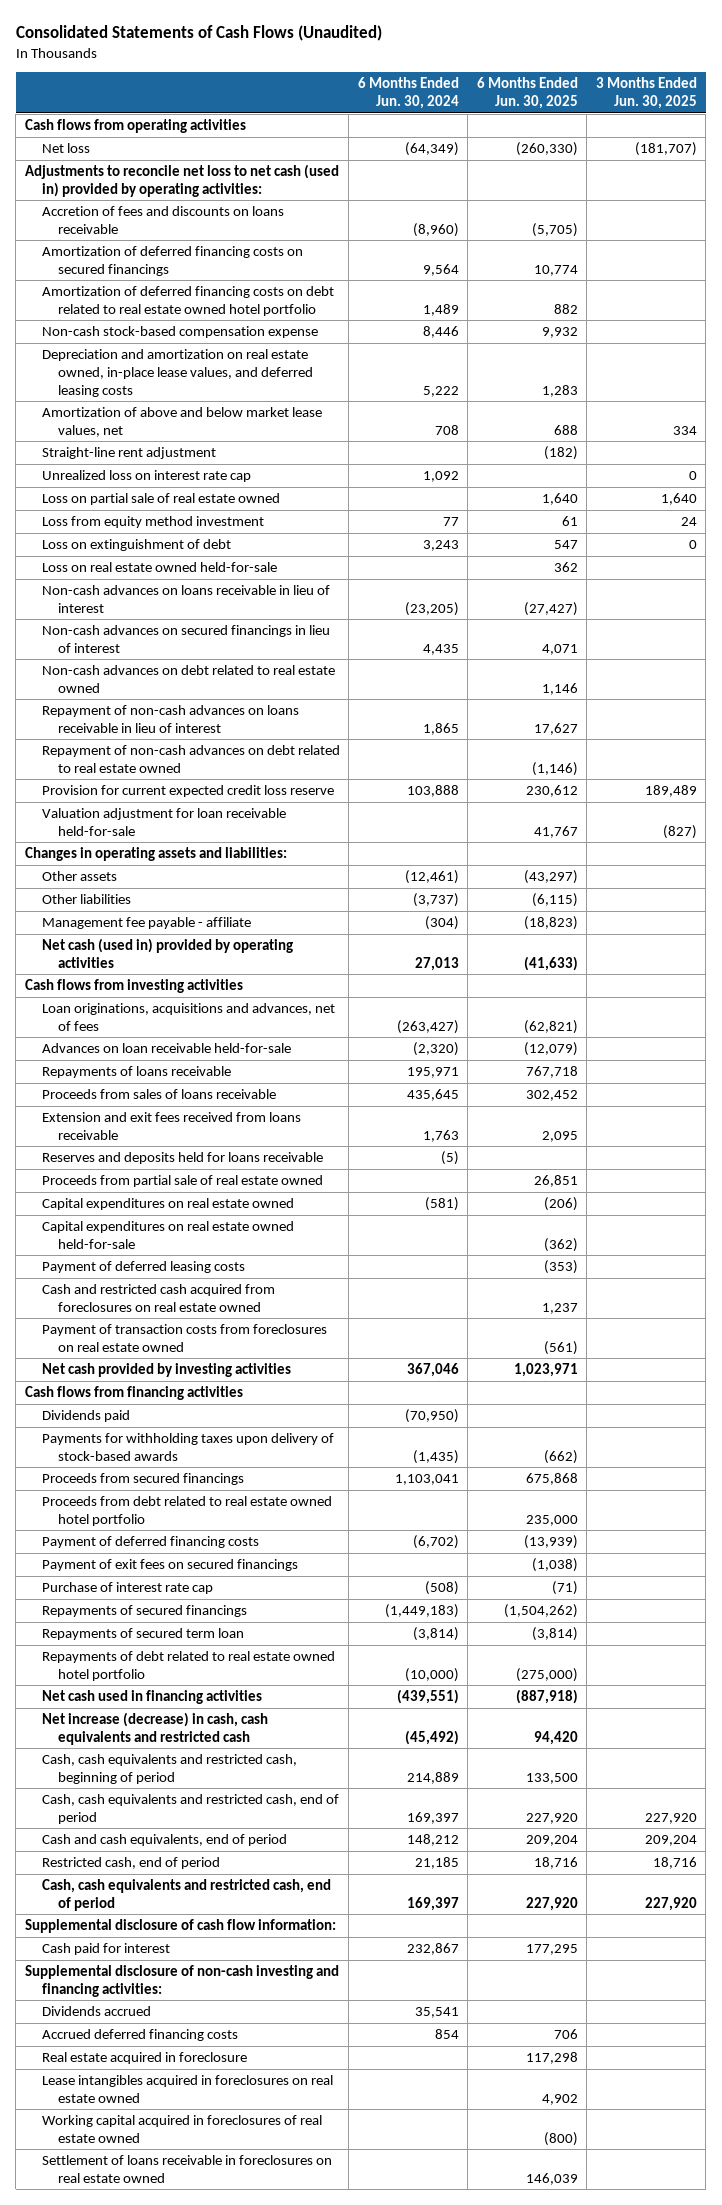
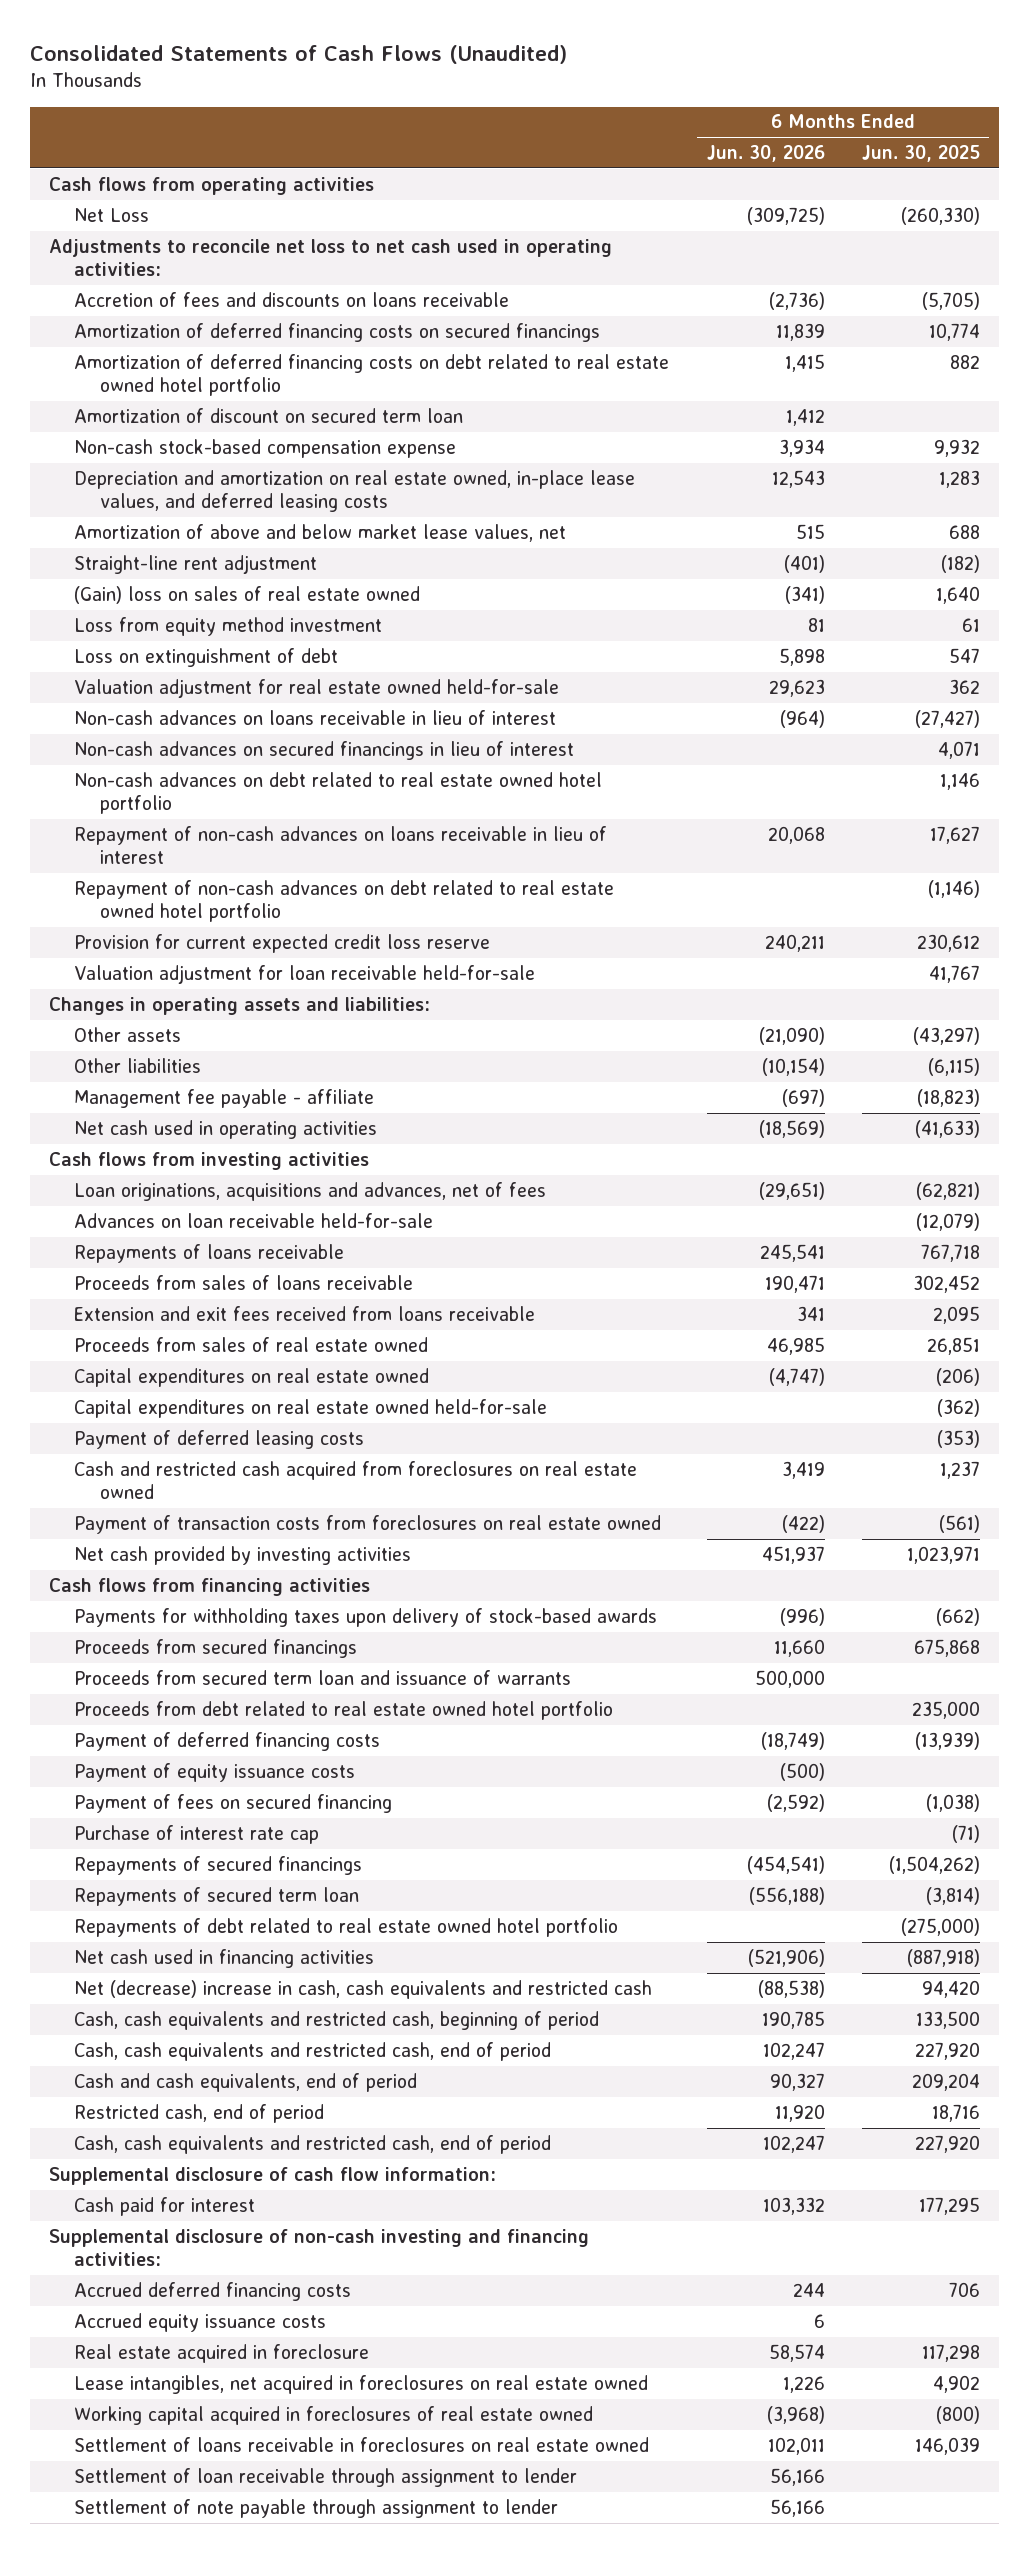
- | 6 Months Ended Jun. 30, 2024 | 6 Months Ended Jun. 30, 2025 | 3 Months Ended Jun. 30, 2025
+ | 6 Months Ended Jun. 30, 2026 | 6 Months Ended Jun. 30, 2025
- Net loss | (64,349) | (260,330) | (181,707)
- Adjustments to reconcile net loss to net cash (used in) provided by operating activities:
+ Net Loss | (309,725) | (260,330)
+ Adjustments to reconcile net loss to net cash used in operating activities:
+ Amortization of discount on secured term loan | 1,412 |
- Unrealized loss on interest rate cap | 1,092 | | 0
- Loss on partial sale of real estate owned | | 1,640 | 1,640
+ (Gain) loss on sales of real estate owned | (341) | 1,640
- Loss on real estate owned held-for-sale | | 362 |
+ Valuation adjustment for real estate owned held-for-sale | 29,623 | 362
- Non-cash advances on debt related to real estate owned | | 1,146 |
+ Non-cash advances on debt related to real estate owned hotel portfolio | | 1,146
- Repayment of non-cash advances on debt related to real estate owned | | (1,146) |
+ Repayment of non-cash advances on debt related to real estate owned hotel portfolio | | (1,146)
- Net cash (used in) provided by operating activities | 27,013 | (41,633) |
+ Net cash used in operating activities | (18,569) | (41,633)
- Reserves and deposits held for loans receivable | (5) | |
- Proceeds from partial sale of real estate owned | | 26,851 |
+ Proceeds from sales of real estate owned | 46,985 | 26,851
- Dividends paid | (70,950) | |
+ Proceeds from secured term loan and issuance of warrants | 500,000 |
- Payment of exit fees on secured financings | | (1,038) |
+ Payment of equity issuance costs | (500) |
+ Payment of fees on secured financing | (2,592) | (1,038)
- Net increase (decrease) in cash, cash equivalents and restricted cash | (45,492) | 94,420 |
+ Net (decrease) increase in cash, cash equivalents and restricted cash | (88,538) | 94,420
- Dividends accrued | 35,541 | |
+ Accrued equity issuance costs | 6 |
- Lease intangibles acquired in foreclosures on real estate owned | | 4,902 |
+ Lease intangibles, net acquired in foreclosures on real estate owned | 1,226 | 4,902
+ Settlement of loan receivable through assignment to lender | 56,166 |
+ Settlement of note payable through assignment to lender | 56,166 |

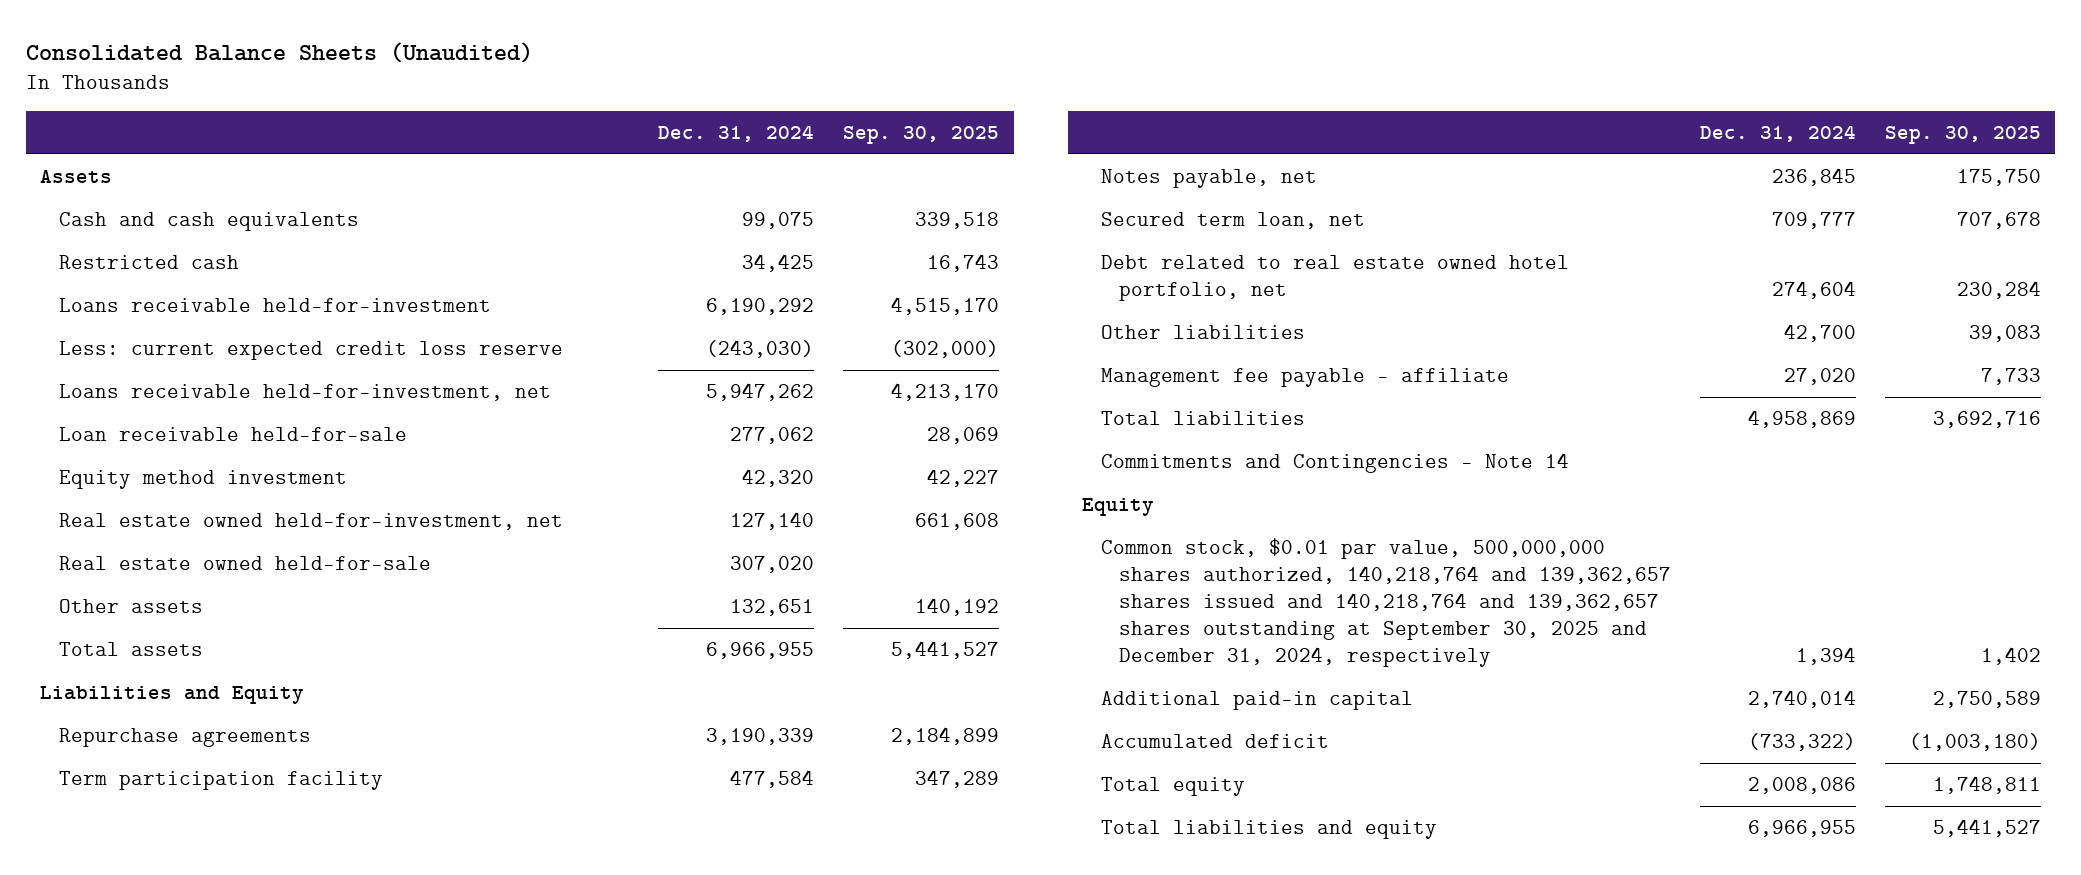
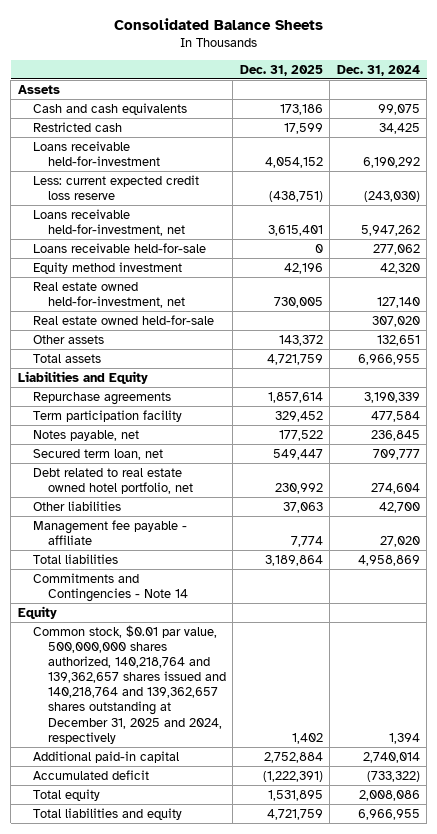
- Consolidated Balance Sheets (Unaudited)
+ Consolidated Balance Sheets
- | Dec. 31, 2024 | Sep. 30, 2025
+ | Dec. 31, 2025 | Dec. 31, 2024
- Loan receivable held-for-sale | 277,062 | 28,069
+ Loans receivable held-for-sale | 0 | 277,062
- Common stock, $0.01 par value, 500,000,000 shares authorized, 140,218,764 and 139,362,657 shares issued and 140,218,764 and 139,362,657 shares outstanding at September 30, 2025 and December 31, 2024, respectively | 1,394 | 1,402
+ Common stock, $0.01 par value, 500,000,000 shares authorized, 140,218,764 and 139,362,657 shares issued and 140,218,764 and 139,362,657 shares outstanding at December 31, 2025 and 2024, respectively | 1,402 | 1,394

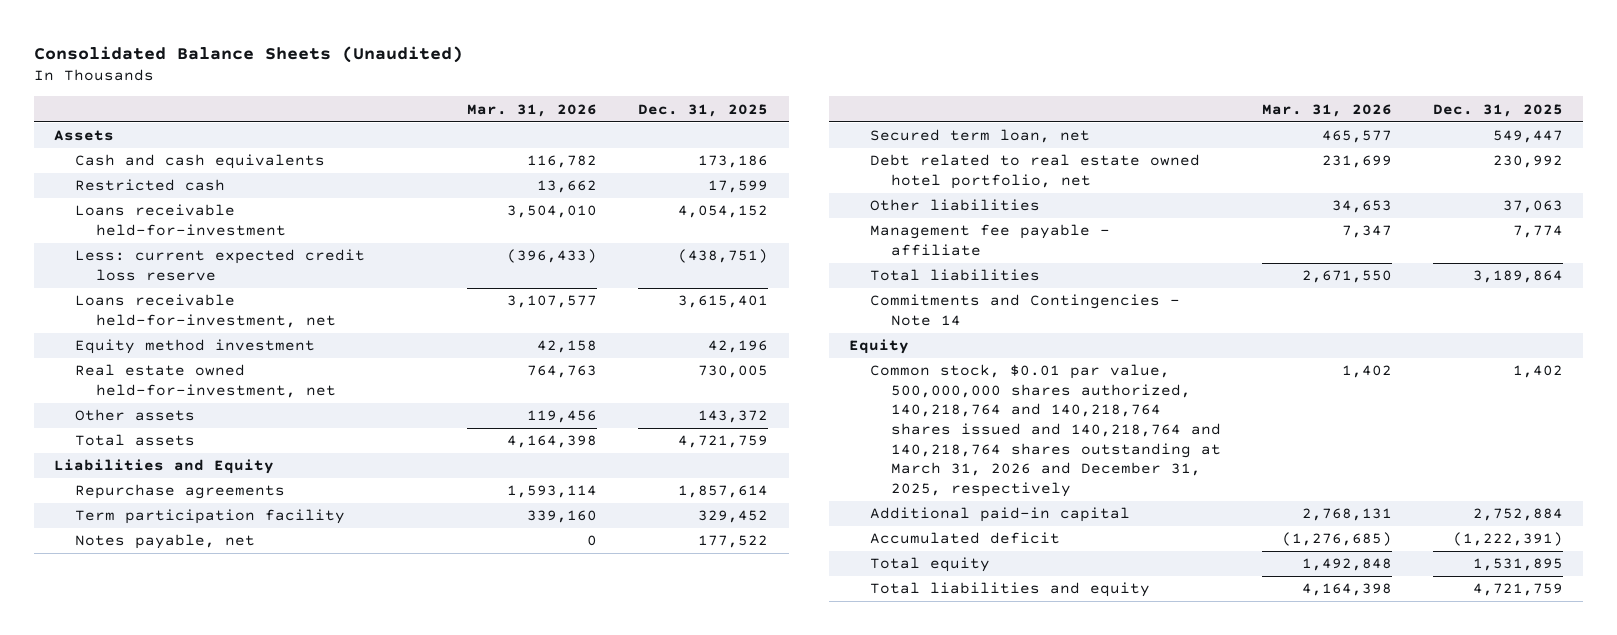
- Consolidated Balance Sheets
+ Consolidated Balance Sheets (Unaudited)
- | Dec. 31, 2025 | Dec. 31, 2024
+ | Mar. 31, 2026 | Dec. 31, 2025
- Loans receivable held-for-sale | 0 | 277,062
- Real estate owned held-for-sale | | 307,020
- Common stock, $0.01 par value, 500,000,000 shares authorized, 140,218,764 and 139,362,657 shares issued and 140,218,764 and 139,362,657 shares outstanding at December 31, 2025 and 2024, respectively | 1,402 | 1,394
+ Common stock, $0.01 par value, 500,000,000 shares authorized, 140,218,764 and 140,218,764 shares issued and 140,218,764 and 140,218,764 shares outstanding at March 31, 2026 and December 31, 2025, respectively | 1,402 | 1,402

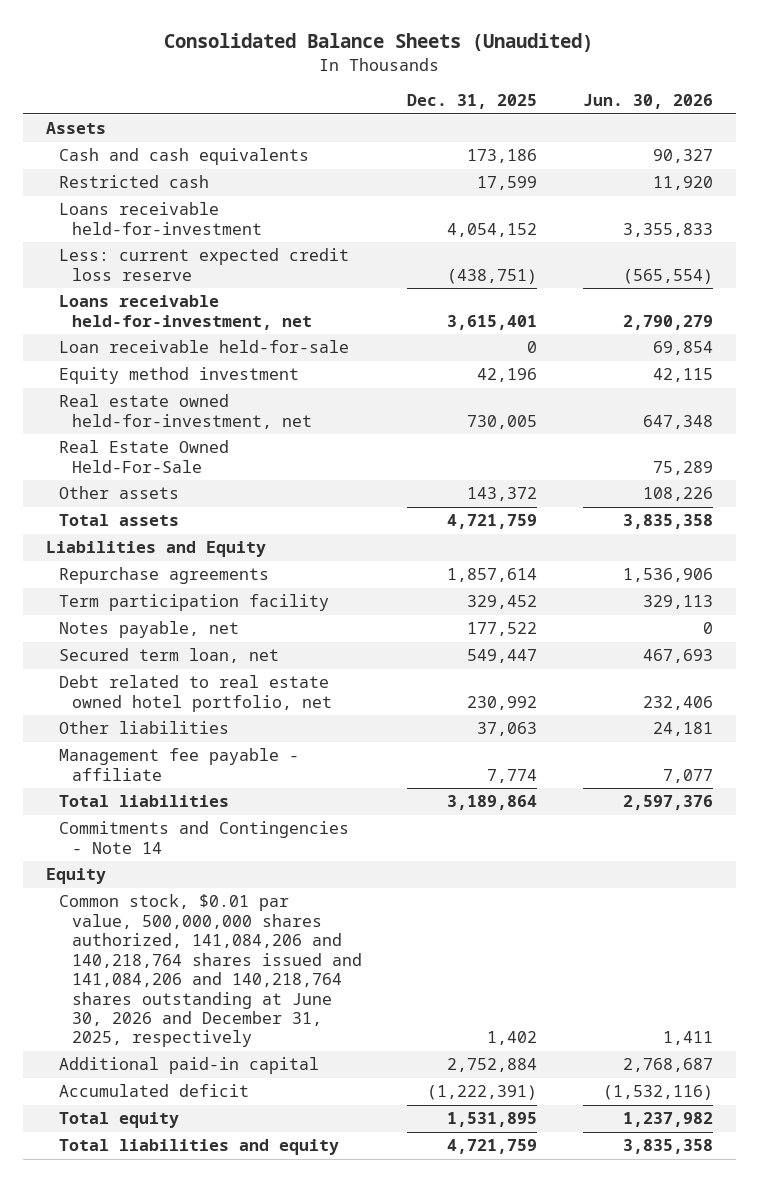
- | Mar. 31, 2026 | Dec. 31, 2025
+ | Dec. 31, 2025 | Jun. 30, 2026
+ Loan receivable held-for-sale | 0 | 69,854
+ Real Estate Owned Held-For-Sale | | 75,289
- Common stock, $0.01 par value, 500,000,000 shares authorized, 140,218,764 and 140,218,764 shares issued and 140,218,764 and 140,218,764 shares outstanding at March 31, 2026 and December 31, 2025, respectively | 1,402 | 1,402
+ Common stock, $0.01 par value, 500,000,000 shares authorized, 141,084,206 and 140,218,764 shares issued and 141,084,206 and 140,218,764 shares outstanding at June 30, 2026 and December 31, 2025, respectively | 1,402 | 1,411

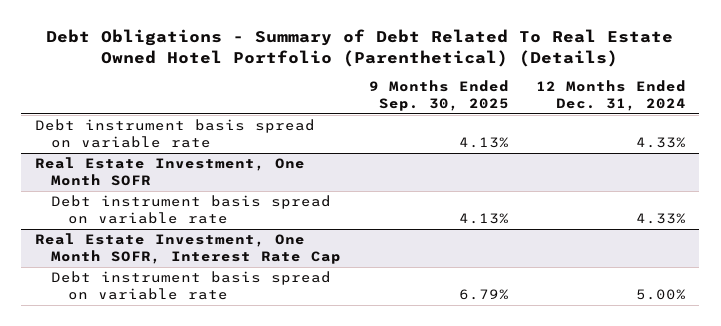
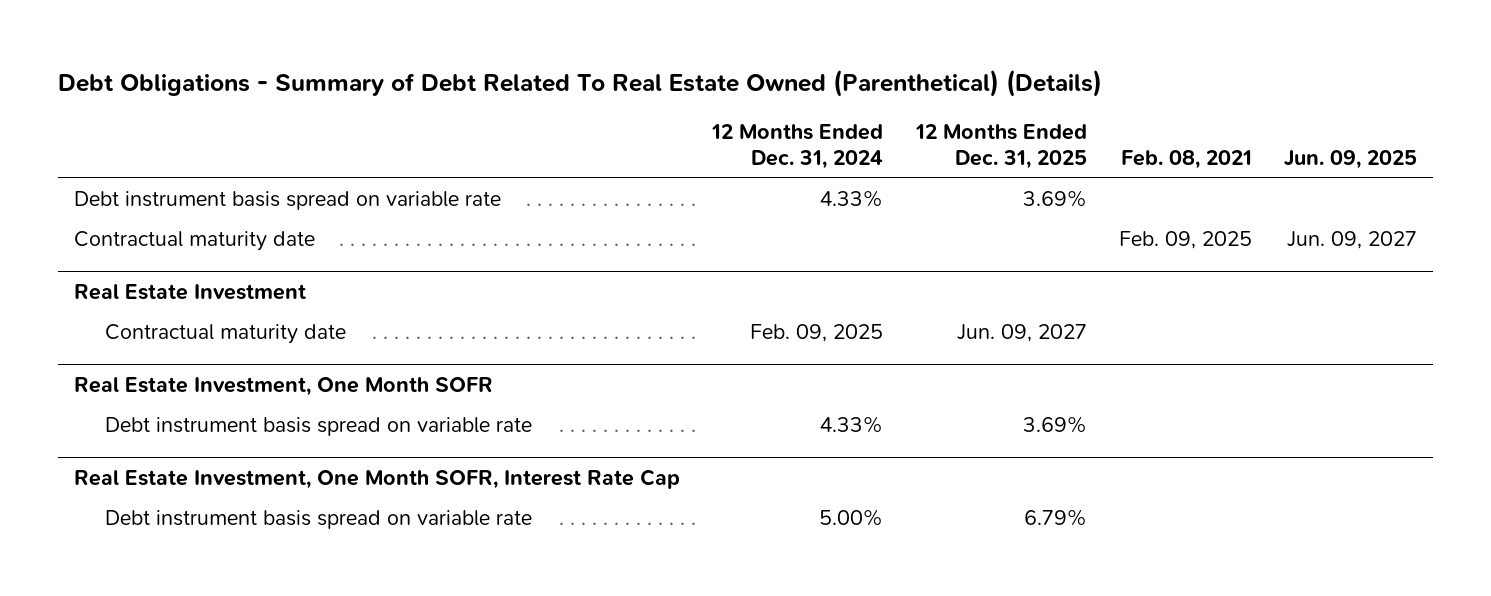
- Debt Obligations - Summary of Debt Related To Real Estate Owned Hotel Portfolio (Parenthetical) (Details)
+ Debt Obligations - Summary of Debt Related To Real Estate Owned (Parenthetical) (Details)
- | 9 Months Ended Sep. 30, 2025 | 12 Months Ended Dec. 31, 2024
+ | 12 Months Ended Dec. 31, 2024 | 12 Months Ended Dec. 31, 2025 | Feb. 08, 2021 | Jun. 09, 2025
+ Contractual maturity date | | | Feb. 09, 2025 | Jun. 09, 2027
+ Real Estate Investment
+ Contractual maturity date | Feb. 09, 2025 | Jun. 09, 2027 | |

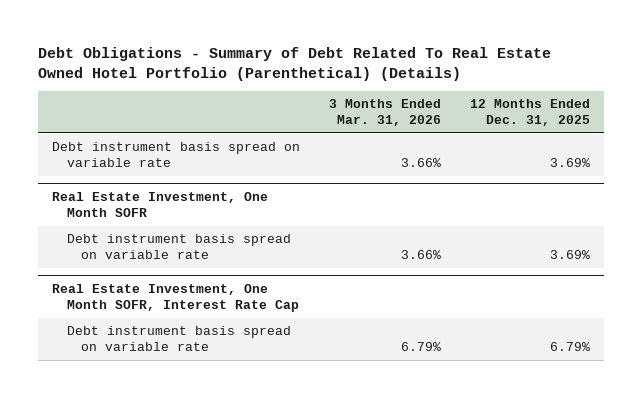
- Debt Obligations - Summary of Debt Related To Real Estate Owned (Parenthetical) (Details)
+ Debt Obligations - Summary of Debt Related To Real Estate Owned Hotel Portfolio (Parenthetical) (Details)
- | 12 Months Ended Dec. 31, 2024 | 12 Months Ended Dec. 31, 2025 | Feb. 08, 2021 | Jun. 09, 2025
+ | 3 Months Ended Mar. 31, 2026 | 12 Months Ended Dec. 31, 2025
- Contractual maturity date | | | Feb. 09, 2025 | Jun. 09, 2027
- Real Estate Investment
- Contractual maturity date | Feb. 09, 2025 | Jun. 09, 2027 | |

